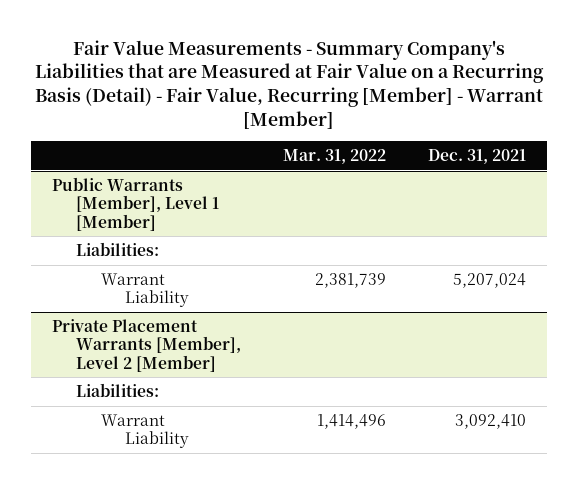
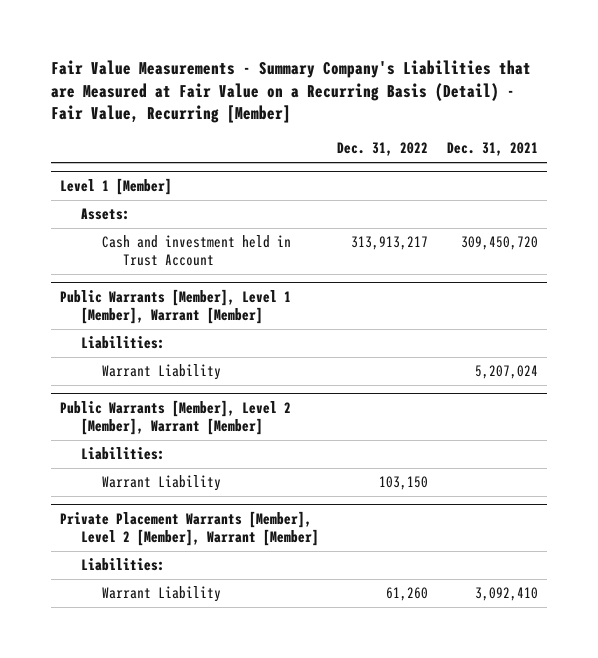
- Fair Value Measurements - Summary Company's Liabilities that are Measured at Fair Value on a Recurring Basis (Detail) - Fair Value, Recurring [Member] - Warrant [Member]
+ Fair Value Measurements - Summary Company's Liabilities that are Measured at Fair Value on a Recurring Basis (Detail) - Fair Value, Recurring [Member]
- | Mar. 31, 2022 | Dec. 31, 2021
+ | Dec. 31, 2022 | Dec. 31, 2021
- Public Warrants [Member], Level 1 [Member]
+ Level 1 [Member]
+ Assets:
+ Cash and investment held in Trust Account | 313,913,217 | 309,450,720
+ Public Warrants [Member], Level 1 [Member], Warrant [Member]
- Private Placement Warrants [Member], Level 2 [Member]
+ Public Warrants [Member], Level 2 [Member], Warrant [Member]
+ Warrant Liability | 103,150 |
+ Private Placement Warrants [Member], Level 2 [Member], Warrant [Member]
+ Liabilities:

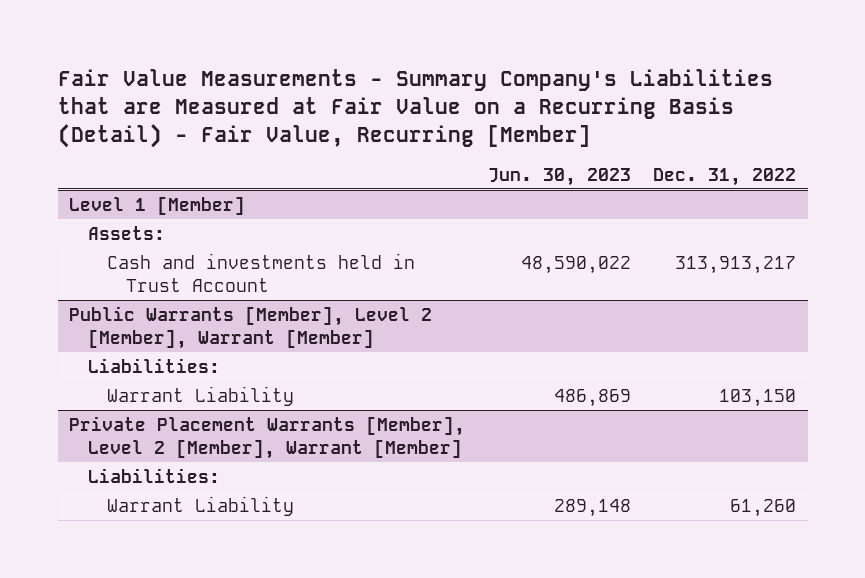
- | Dec. 31, 2022 | Dec. 31, 2021
+ | Jun. 30, 2023 | Dec. 31, 2022
@ Level 1 [Member]
- Cash and investment held in Trust Account | 313,913,217 | 309,450,720
- Public Warrants [Member], Level 1 [Member], Warrant [Member]
- Liabilities:
- Warrant Liability | | 5,207,024
@ Level 1 [Member]
+ Cash and investments held in Trust Account | 48,590,022 | 313,913,217

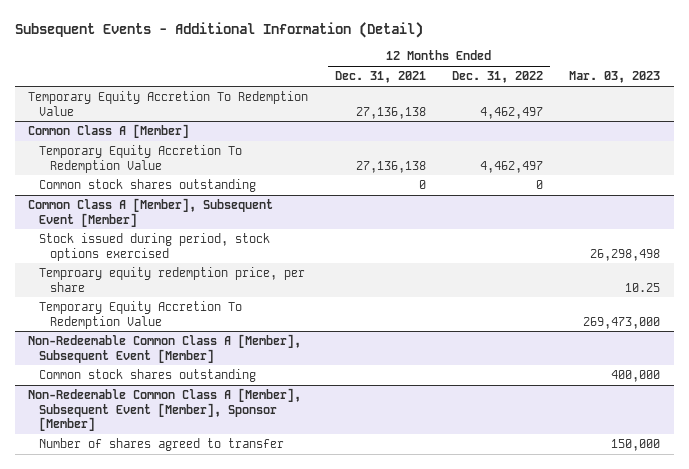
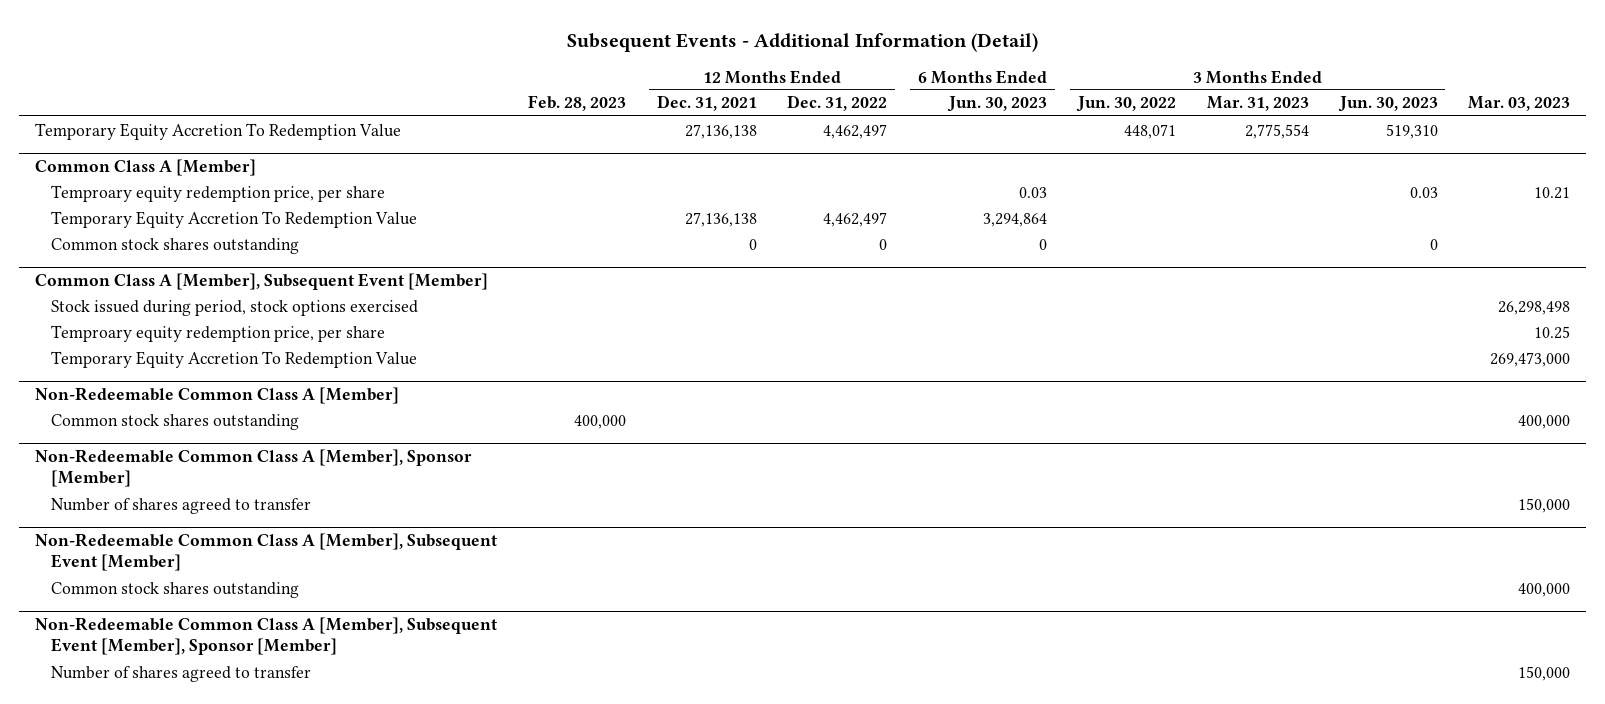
- | 12 Months Ended Dec. 31, 2021 | 12 Months Ended Dec. 31, 2022 | Mar. 03, 2023
+ | Feb. 28, 2023 | 12 Months Ended Dec. 31, 2021 | 12 Months Ended Dec. 31, 2022 | 6 Months Ended Jun. 30, 2023 | 3 Months Ended Jun. 30, 2022 | 3 Months Ended Mar. 31, 2023 | 3 Months Ended Jun. 30, 2023 | Mar. 03, 2023
@ Common Class A [Member]
+ Temproary equity redemption price, per share | | | | 0.03 | | | 0.03 | 10.21
+ Non-Redeemable Common Class A [Member]
+ Common stock shares outstanding | 400,000 | | | | | | | 400,000
+ Non-Redeemable Common Class A [Member], Sponsor [Member]
+ Number of shares agreed to transfer | | | | | | | | 150,000

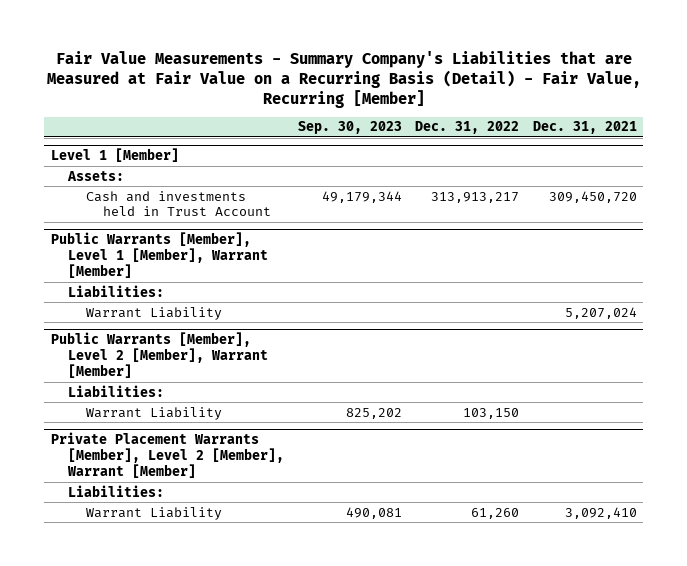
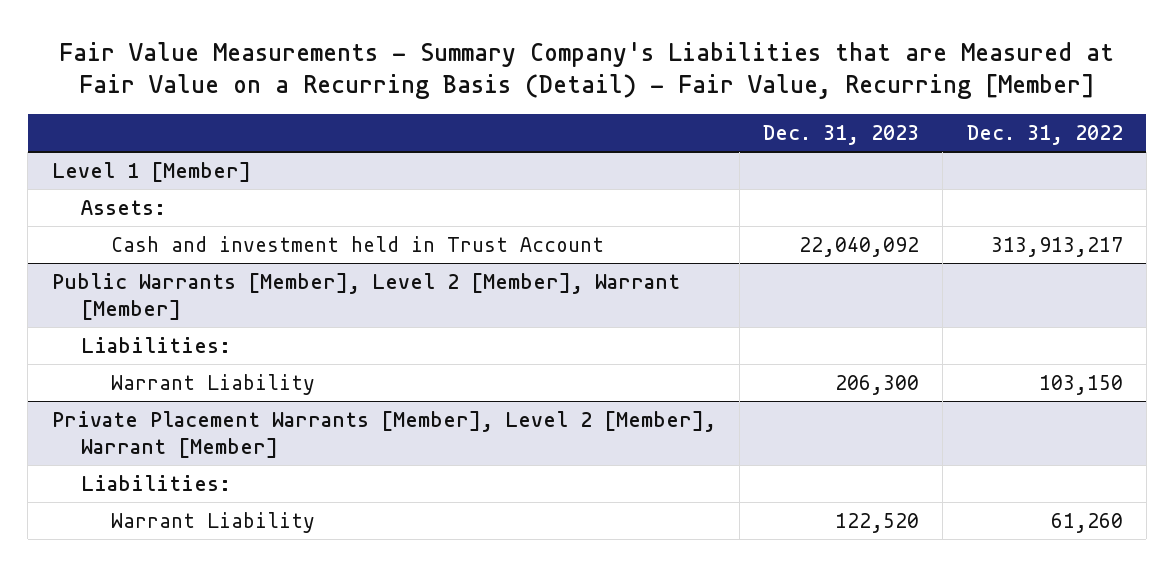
- | Sep. 30, 2023 | Dec. 31, 2022 | Dec. 31, 2021
+ | Dec. 31, 2023 | Dec. 31, 2022
@ Level 1 [Member]
- Cash and investments held in Trust Account | 49,179,344 | 313,913,217 | 309,450,720
- Public Warrants [Member], Level 1 [Member], Warrant [Member]
- Liabilities:
- Warrant Liability | | | 5,207,024
@ Level 1 [Member]
+ Cash and investment held in Trust Account | 22,040,092 | 313,913,217

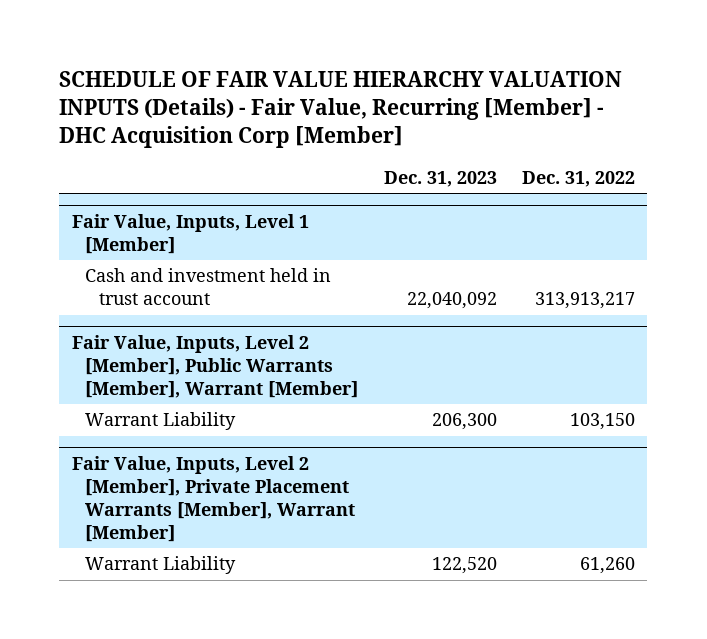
- Fair Value Measurements - Summary Company's Liabilities that are Measured at Fair Value on a Recurring Basis (Detail) - Fair Value, Recurring [Member]
+ SCHEDULE OF FAIR VALUE HIERARCHY VALUATION INPUTS (Details) - Fair Value, Recurring [Member] - DHC Acquisition Corp [Member]
- Level 1 [Member]
- Assets:
- Cash and investment held in Trust Account | 22,040,092 | 313,913,217
- Public Warrants [Member], Level 2 [Member], Warrant [Member]
- Liabilities:
+ Fair Value, Inputs, Level 1 [Member]
+ Cash and investment held in trust account | 22,040,092 | 313,913,217
+ Fair Value, Inputs, Level 2 [Member], Public Warrants [Member], Warrant [Member]
- Private Placement Warrants [Member], Level 2 [Member], Warrant [Member]
- Liabilities:
+ Fair Value, Inputs, Level 2 [Member], Private Placement Warrants [Member], Warrant [Member]

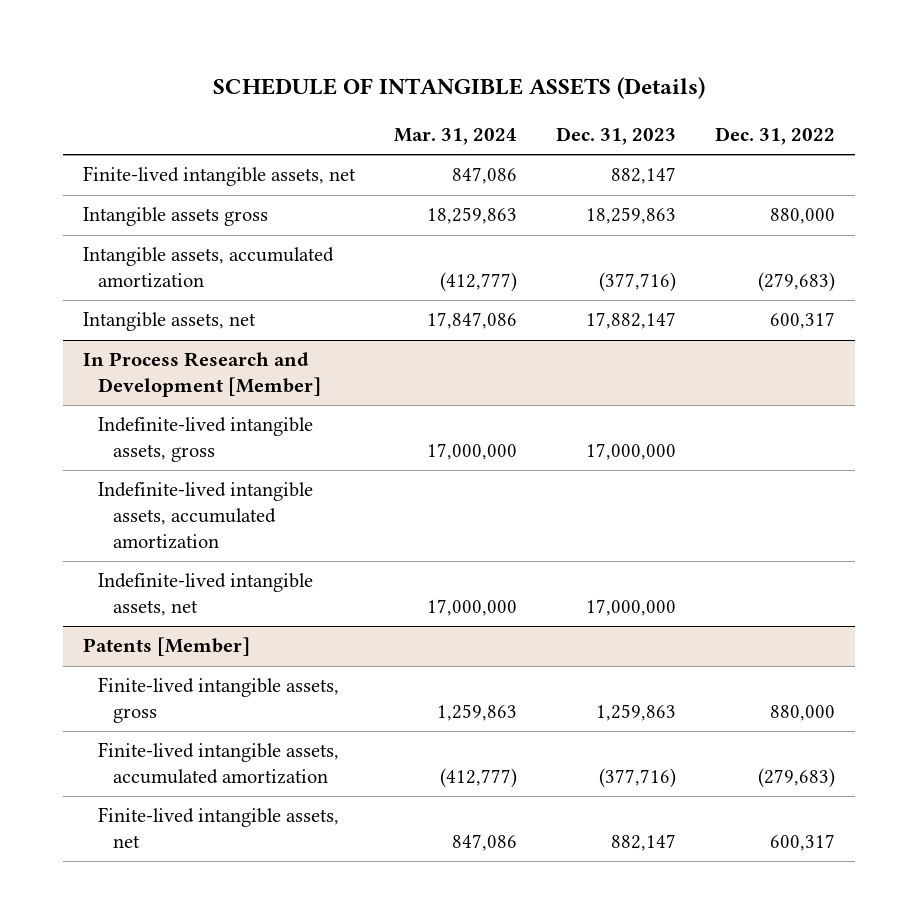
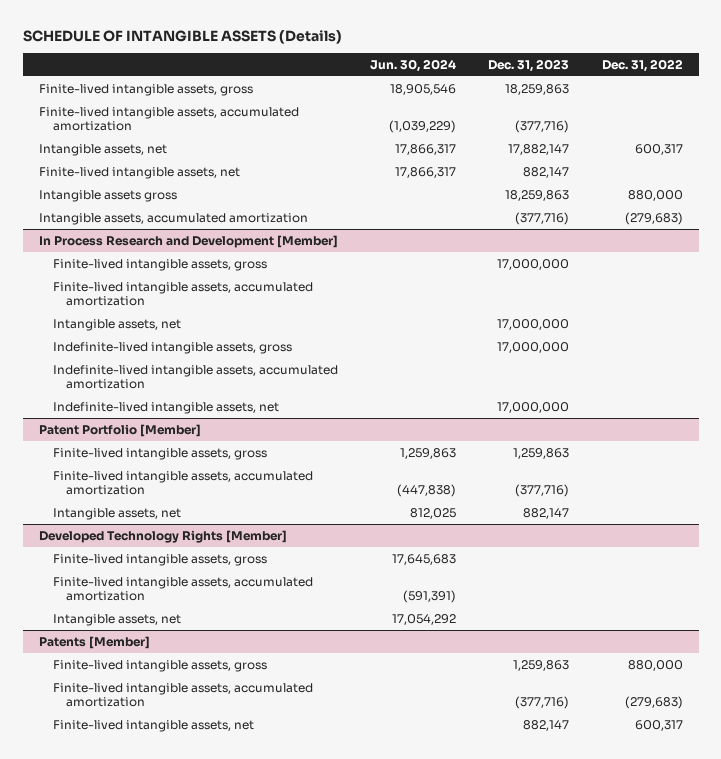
- | Mar. 31, 2024 | Dec. 31, 2023 | Dec. 31, 2022
+ | Jun. 30, 2024 | Dec. 31, 2023 | Dec. 31, 2022
+ Finite-lived intangible assets, gross | 18,905,546 | 18,259,863 |
+ Finite-lived intangible assets, accumulated amortization | (1,039,229) | (377,716) |
moved up: Intangible assets, net | 17,866,317 | 17,882,147 | 600,317
@ In Process Research and Development [Member]
+ Finite-lived intangible assets, gross | | 17,000,000 |
+ Finite-lived intangible assets, accumulated amortization
+ Intangible assets, net | | 17,000,000 |
+ Patent Portfolio [Member]
+ Finite-lived intangible assets, gross | 1,259,863 | 1,259,863 |
+ Finite-lived intangible assets, accumulated amortization | (447,838) | (377,716) |
+ Intangible assets, net | 812,025 | 882,147 |
+ Developed Technology Rights [Member]
+ Finite-lived intangible assets, gross | 17,645,683 | |
+ Finite-lived intangible assets, accumulated amortization | (591,391) | |
+ Intangible assets, net | 17,054,292 | |

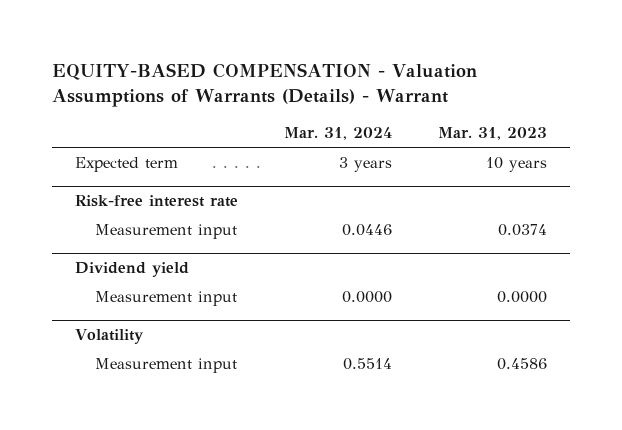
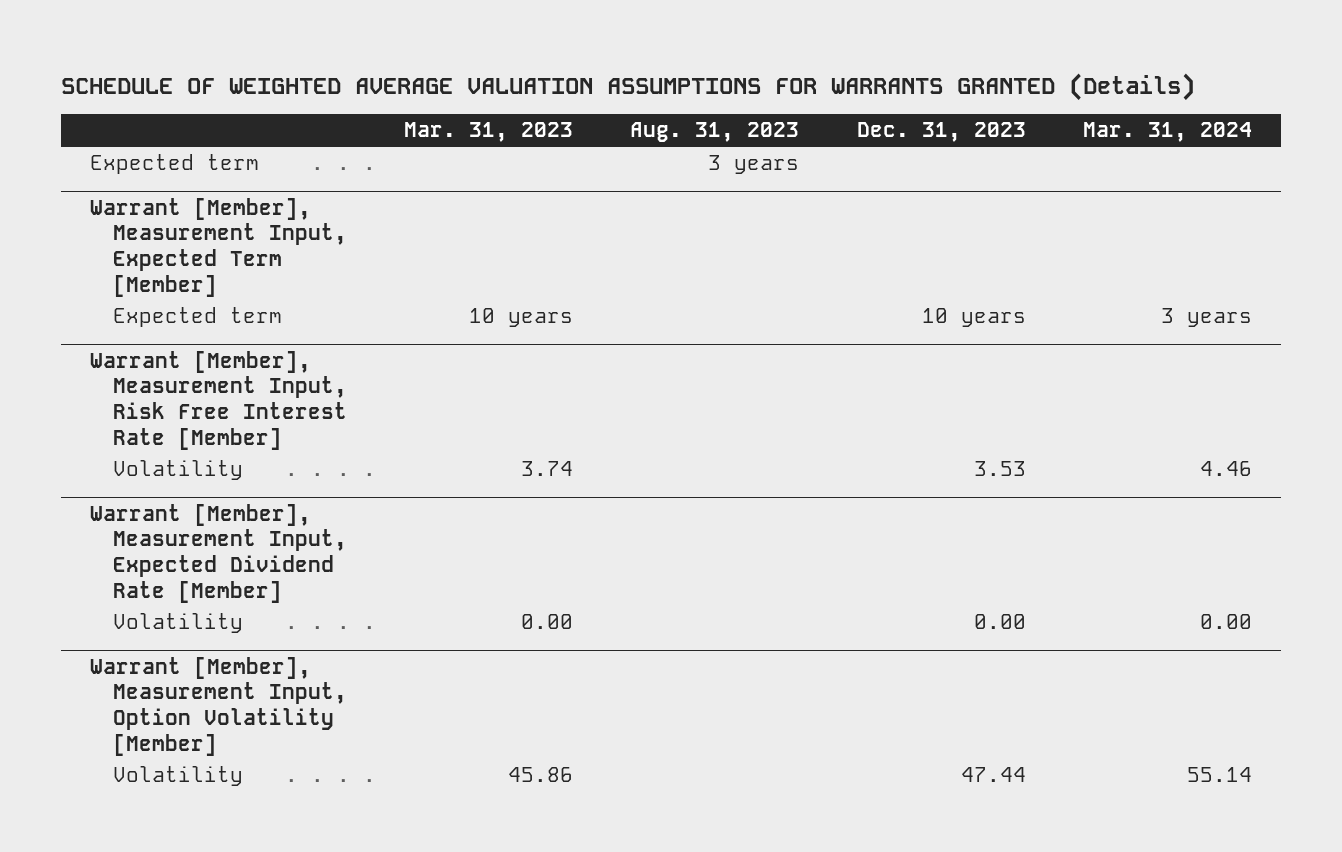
- EQUITY-BASED COMPENSATION - Valuation Assumptions of Warrants (Details) - Warrant
+ SCHEDULE OF WEIGHTED AVERAGE VALUATION ASSUMPTIONS FOR WARRANTS GRANTED (Details)
- | Mar. 31, 2024 | Mar. 31, 2023
+ | Mar. 31, 2023 | Aug. 31, 2023 | Dec. 31, 2023 | Mar. 31, 2024
+ Expected term | | 3 years | |
+ Warrant [Member], Measurement Input, Expected Term [Member]
- Risk-free interest rate
- Measurement input | 0.0446 | 0.0374
- Dividend yield
- Measurement input | 0.0000 | 0.0000
- Volatility
- Measurement input | 0.5514 | 0.4586
+ Warrant [Member], Measurement Input, Risk Free Interest Rate [Member]
+ Volatility | 3.74 | | 3.53 | 4.46
+ Warrant [Member], Measurement Input, Expected Dividend Rate [Member]
+ Volatility | 0.00 | | 0.00 | 0.00
+ Warrant [Member], Measurement Input, Option Volatility [Member]
+ Volatility | 45.86 | | 47.44 | 55.14

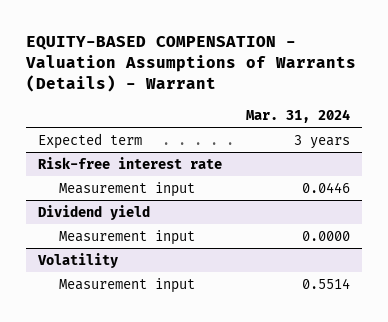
- SCHEDULE OF WEIGHTED AVERAGE VALUATION ASSUMPTIONS FOR WARRANTS GRANTED (Details)
+ EQUITY-BASED COMPENSATION - Valuation Assumptions of Warrants (Details) - Warrant
- | Mar. 31, 2023 | Aug. 31, 2023 | Dec. 31, 2023 | Mar. 31, 2024
+ | Mar. 31, 2024
- Expected term | | 3 years | |
- Warrant [Member], Measurement Input, Expected Term [Member]
- Warrant [Member], Measurement Input, Risk Free Interest Rate [Member]
- Volatility | 3.74 | | 3.53 | 4.46
- Warrant [Member], Measurement Input, Expected Dividend Rate [Member]
- Volatility | 0.00 | | 0.00 | 0.00
- Warrant [Member], Measurement Input, Option Volatility [Member]
- Volatility | 45.86 | | 47.44 | 55.14
+ Risk-free interest rate
+ Measurement input | 0.0446
+ Dividend yield
+ Measurement input | 0.0000
+ Volatility
+ Measurement input | 0.5514

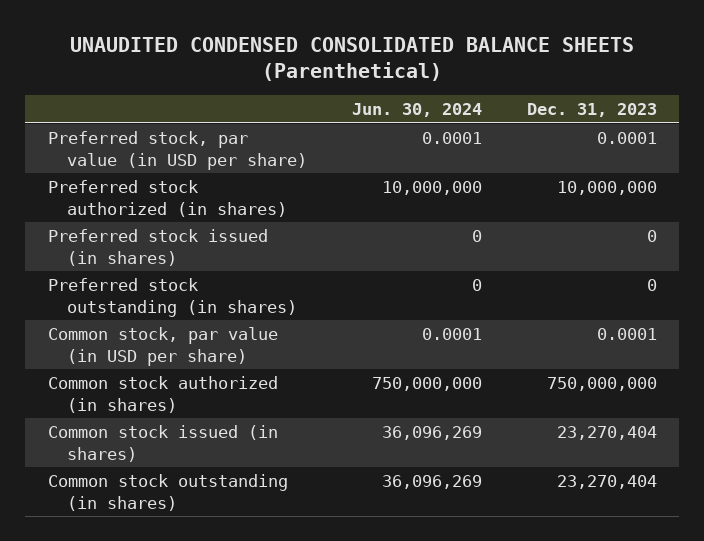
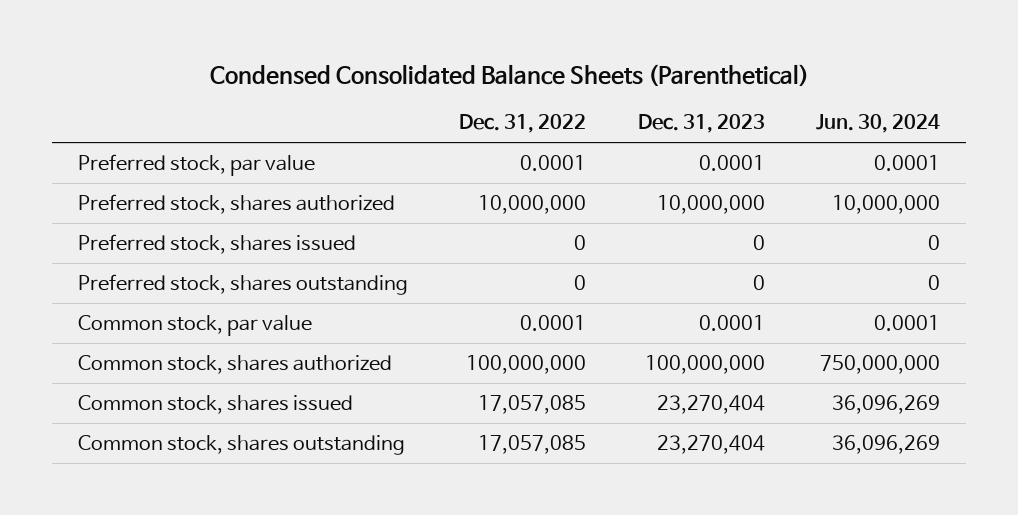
- UNAUDITED CONDENSED CONSOLIDATED BALANCE SHEETS (Parenthetical)
+ Condensed Consolidated Balance Sheets (Parenthetical)
- | Jun. 30, 2024 | Dec. 31, 2023
+ | Dec. 31, 2022 | Dec. 31, 2023 | Jun. 30, 2024
- Preferred stock, par value (in USD per share) | 0.0001 | 0.0001
- Preferred stock authorized (in shares) | 10,000,000 | 10,000,000
- Preferred stock issued (in shares) | 0 | 0
- Preferred stock outstanding (in shares) | 0 | 0
- Common stock, par value (in USD per share) | 0.0001 | 0.0001
- Common stock authorized (in shares) | 750,000,000 | 750,000,000
- Common stock issued (in shares) | 36,096,269 | 23,270,404
- Common stock outstanding (in shares) | 36,096,269 | 23,270,404
+ Preferred stock, par value | 0.0001 | 0.0001 | 0.0001
+ Preferred stock, shares authorized | 10,000,000 | 10,000,000 | 10,000,000
+ Preferred stock, shares issued | 0 | 0 | 0
+ Preferred stock, shares outstanding | 0 | 0 | 0
+ Common stock, par value | 0.0001 | 0.0001 | 0.0001
+ Common stock, shares authorized | 100,000,000 | 100,000,000 | 750,000,000
+ Common stock, shares issued | 17,057,085 | 23,270,404 | 36,096,269
+ Common stock, shares outstanding | 17,057,085 | 23,270,404 | 36,096,269

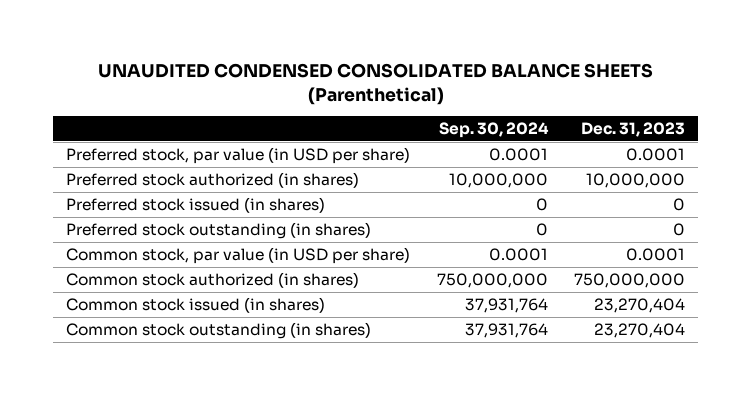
- Condensed Consolidated Balance Sheets (Parenthetical)
+ UNAUDITED CONDENSED CONSOLIDATED BALANCE SHEETS (Parenthetical)
- | Dec. 31, 2022 | Dec. 31, 2023 | Jun. 30, 2024
+ | Sep. 30, 2024 | Dec. 31, 2023
- Preferred stock, par value | 0.0001 | 0.0001 | 0.0001
- Preferred stock, shares authorized | 10,000,000 | 10,000,000 | 10,000,000
- Preferred stock, shares issued | 0 | 0 | 0
- Preferred stock, shares outstanding | 0 | 0 | 0
- Common stock, par value | 0.0001 | 0.0001 | 0.0001
- Common stock, shares authorized | 100,000,000 | 100,000,000 | 750,000,000
- Common stock, shares issued | 17,057,085 | 23,270,404 | 36,096,269
- Common stock, shares outstanding | 17,057,085 | 23,270,404 | 36,096,269
+ Preferred stock, par value (in USD per share) | 0.0001 | 0.0001
+ Preferred stock authorized (in shares) | 10,000,000 | 10,000,000
+ Preferred stock issued (in shares) | 0 | 0
+ Preferred stock outstanding (in shares) | 0 | 0
+ Common stock, par value (in USD per share) | 0.0001 | 0.0001
+ Common stock authorized (in shares) | 750,000,000 | 750,000,000
+ Common stock issued (in shares) | 37,931,764 | 23,270,404
+ Common stock outstanding (in shares) | 37,931,764 | 23,270,404

